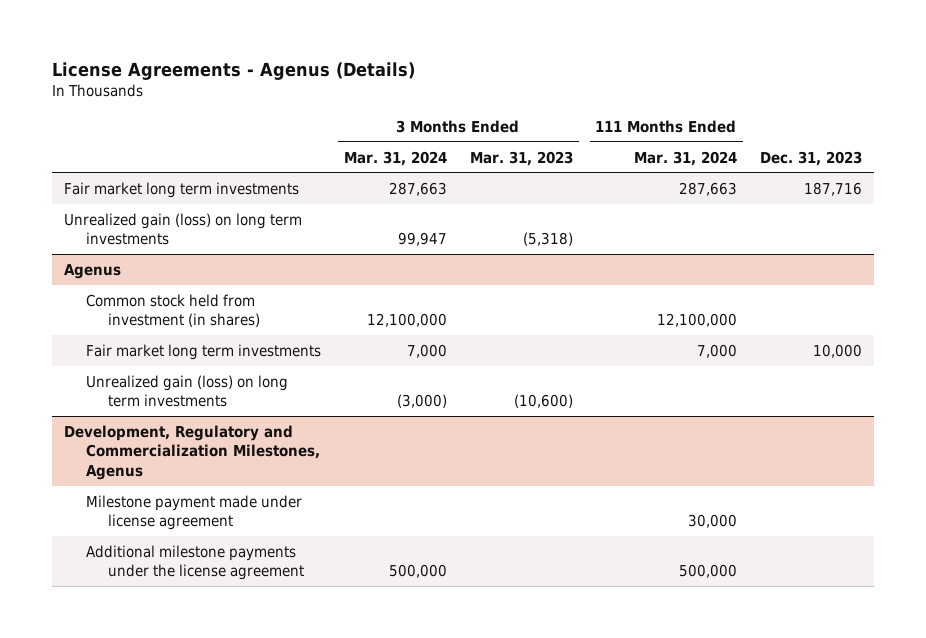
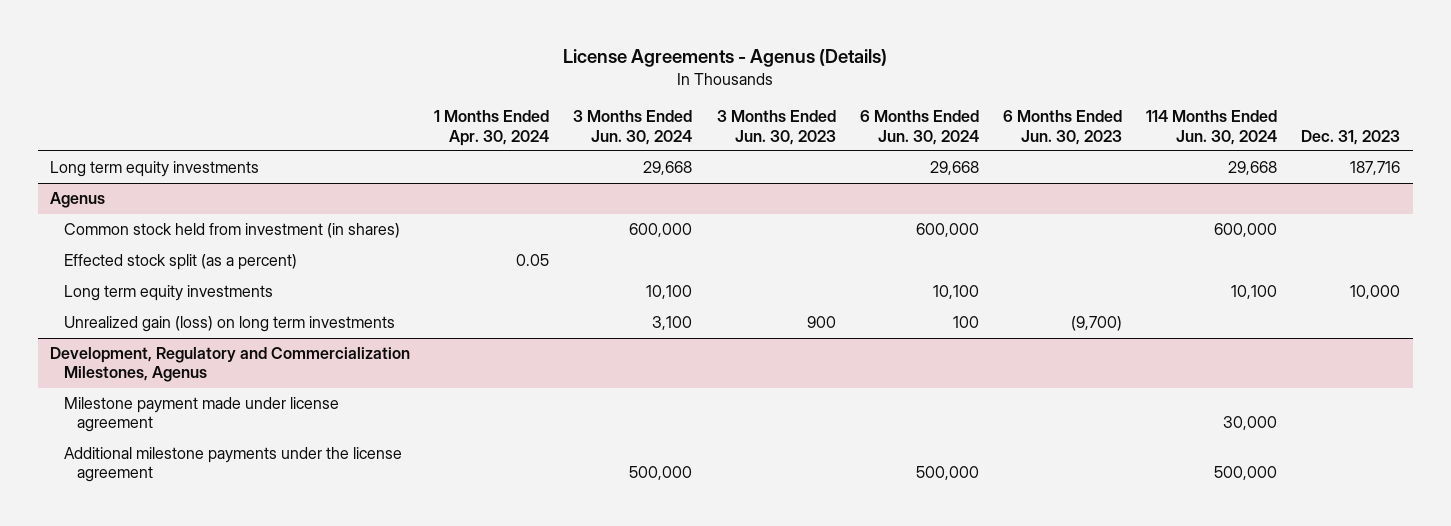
- | 3 Months Ended Mar. 31, 2024 | 3 Months Ended Mar. 31, 2023 | 111 Months Ended Mar. 31, 2024 | Dec. 31, 2023
+ | 1 Months Ended Apr. 30, 2024 | 3 Months Ended Jun. 30, 2024 | 3 Months Ended Jun. 30, 2023 | 6 Months Ended Jun. 30, 2024 | 6 Months Ended Jun. 30, 2023 | 114 Months Ended Jun. 30, 2024 | Dec. 31, 2023
- Fair market long term investments | 287,663 | | 287,663 | 187,716
- Unrealized gain (loss) on long term investments | 99,947 | (5,318) | |
+ Long term equity investments | | 29,668 | | 29,668 | | 29,668 | 187,716
@ Agenus
- Fair market long term investments | 7,000 | | 7,000 | 10,000
+ Effected stock split (as a percent) | 0.05 | | | | | |
+ Long term equity investments | | 10,100 | | 10,100 | | 10,100 | 10,000

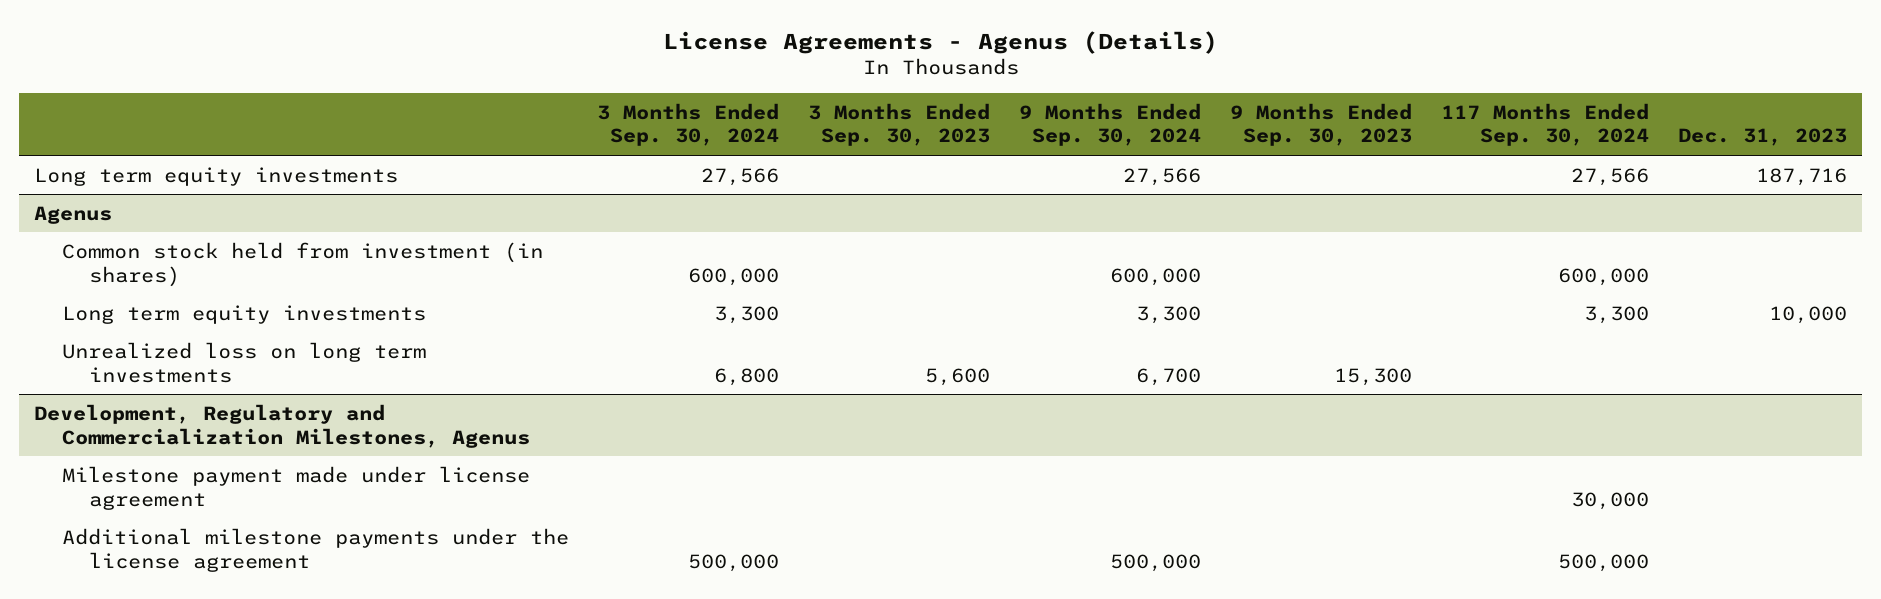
- | 1 Months Ended Apr. 30, 2024 | 3 Months Ended Jun. 30, 2024 | 3 Months Ended Jun. 30, 2023 | 6 Months Ended Jun. 30, 2024 | 6 Months Ended Jun. 30, 2023 | 114 Months Ended Jun. 30, 2024 | Dec. 31, 2023
+ | 3 Months Ended Sep. 30, 2024 | 3 Months Ended Sep. 30, 2023 | 9 Months Ended Sep. 30, 2024 | 9 Months Ended Sep. 30, 2023 | 117 Months Ended Sep. 30, 2024 | Dec. 31, 2023
@ Agenus
- Effected stock split (as a percent) | 0.05 | | | | | |
- Unrealized gain (loss) on long term investments | | 3,100 | 900 | 100 | (9,700) | |
+ Unrealized loss on long term investments | 6,800 | 5,600 | 6,700 | 15,300 | |

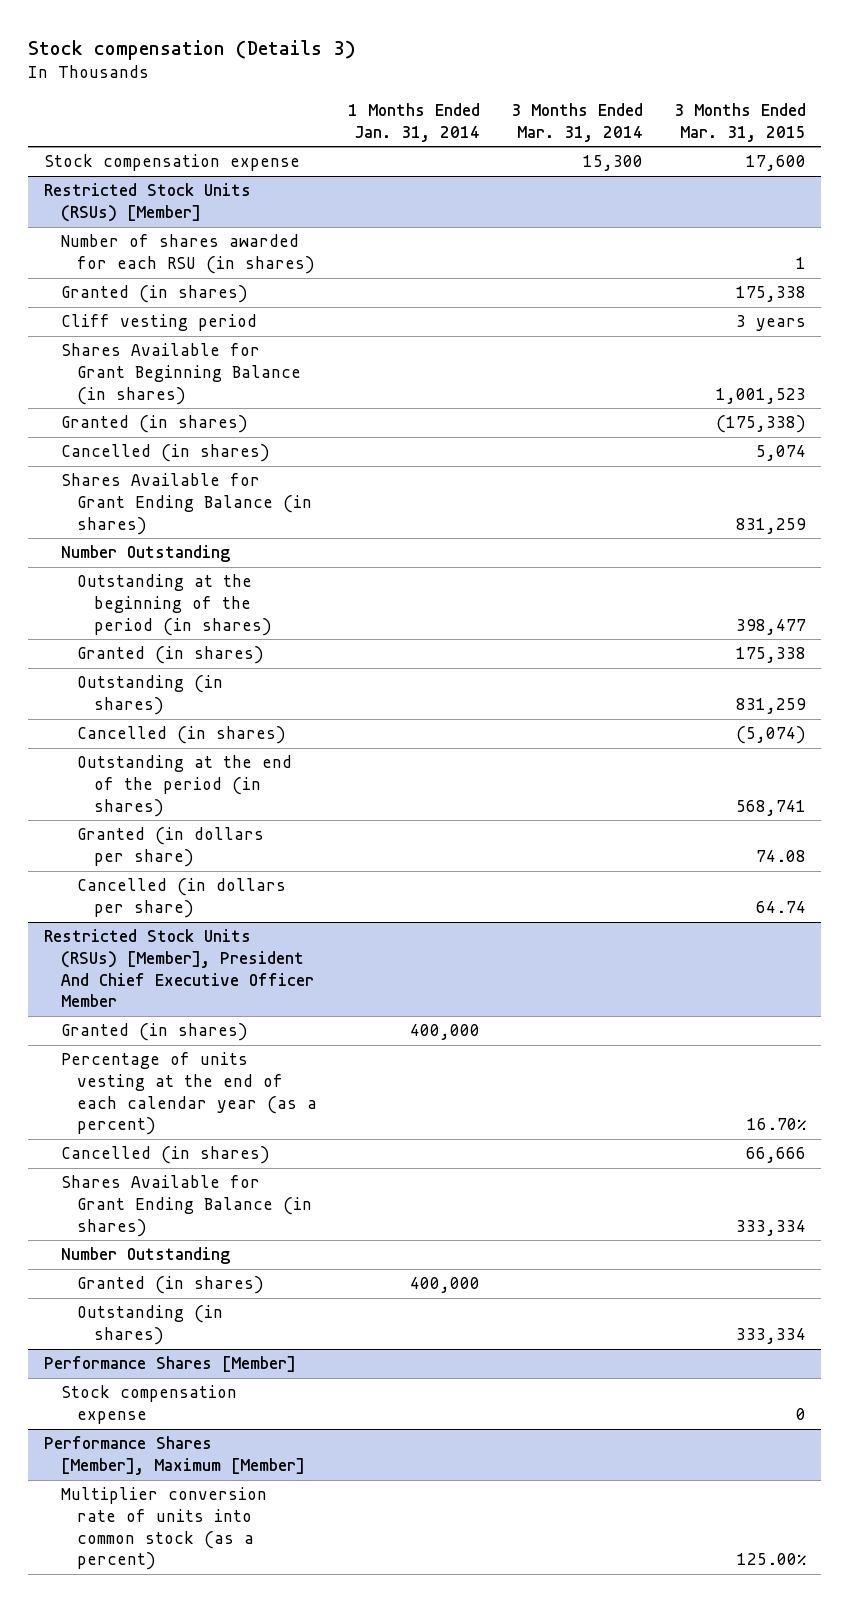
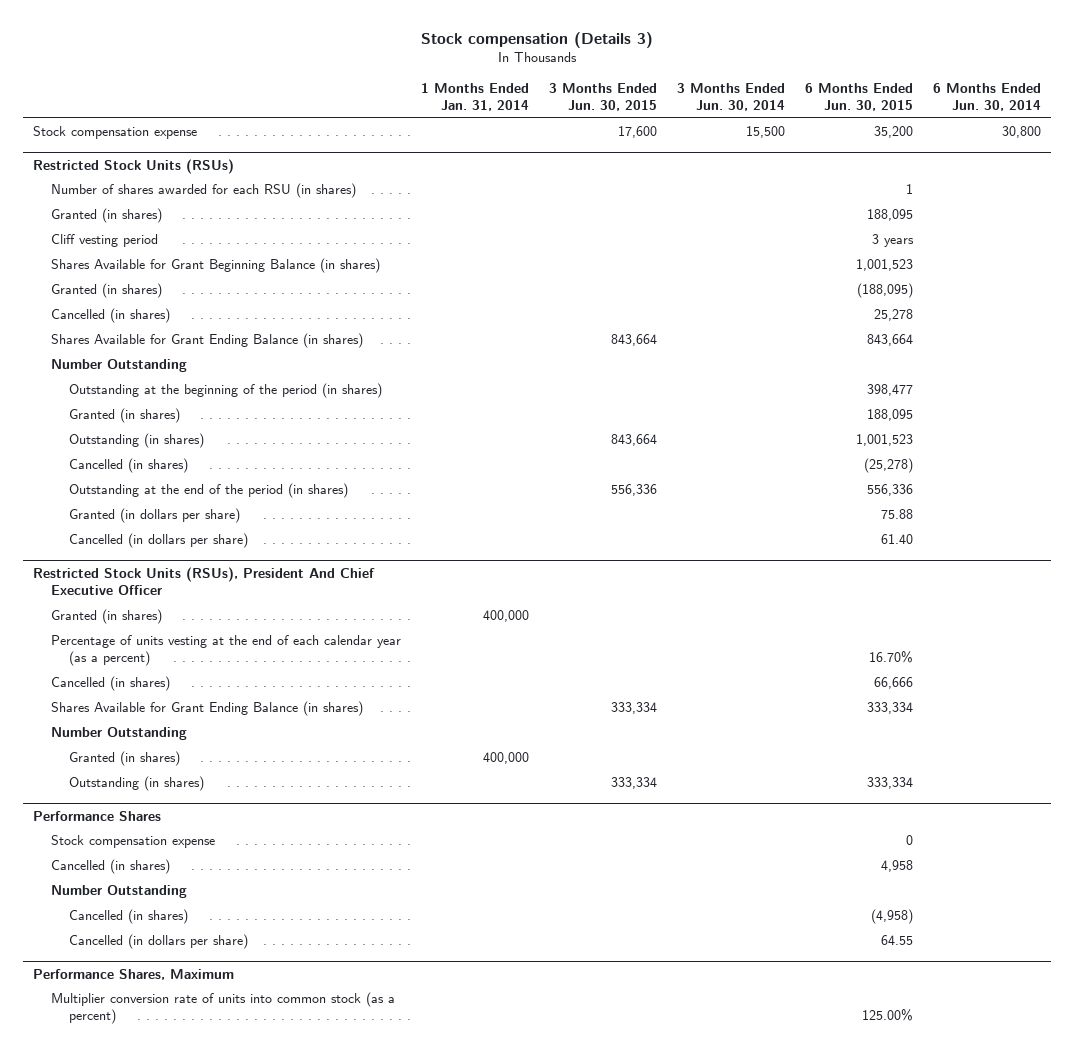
- | 1 Months Ended Jan. 31, 2014 | 3 Months Ended Mar. 31, 2014 | 3 Months Ended Mar. 31, 2015
+ | 1 Months Ended Jan. 31, 2014 | 3 Months Ended Jun. 30, 2015 | 3 Months Ended Jun. 30, 2014 | 6 Months Ended Jun. 30, 2015 | 6 Months Ended Jun. 30, 2014
- Restricted Stock Units (RSUs) [Member]
+ Restricted Stock Units (RSUs)
- Restricted Stock Units (RSUs) [Member], President And Chief Executive Officer Member
+ Restricted Stock Units (RSUs), President And Chief Executive Officer
- Performance Shares [Member]
+ Performance Shares
- Performance Shares [Member], Maximum [Member]
+ Cancelled (in shares) | | | | 4,958 |
+ Number Outstanding
+ Cancelled (in shares) | | | | (4,958) |
+ Cancelled (in dollars per share) | | | | 64.55 |
+ Performance Shares, Maximum

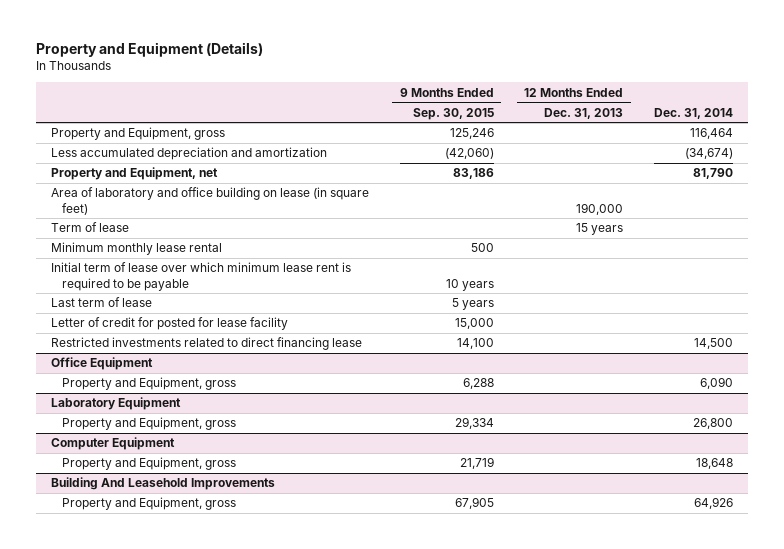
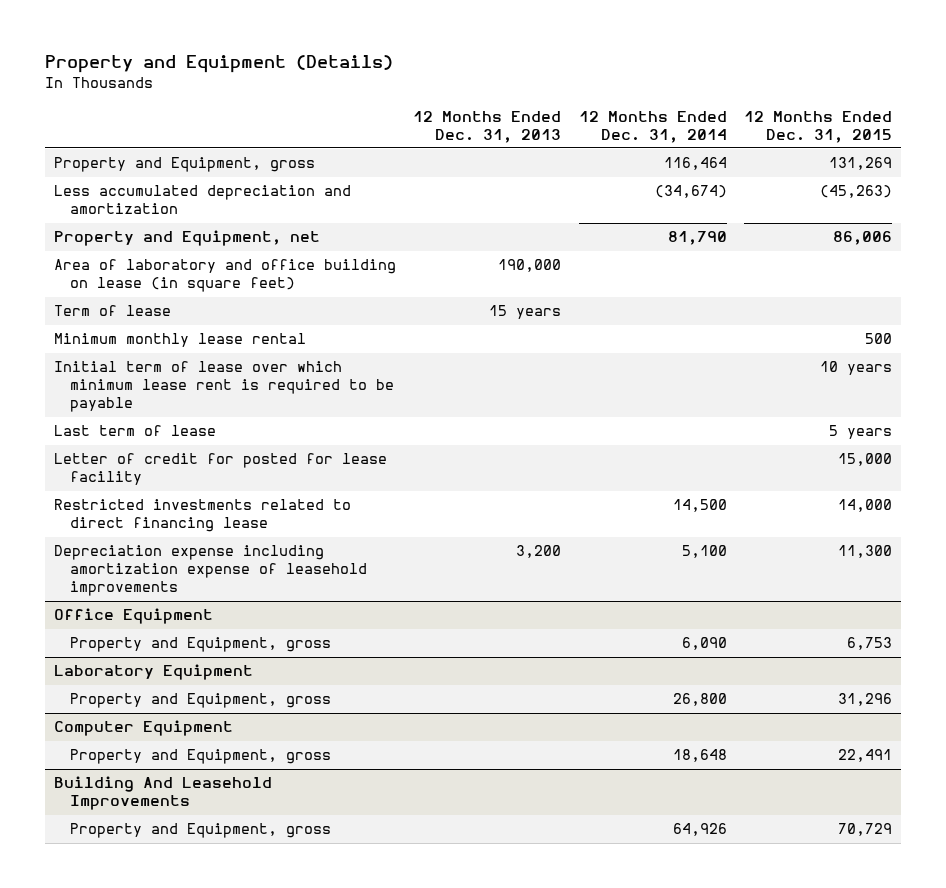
- | 9 Months Ended Sep. 30, 2015 | 12 Months Ended Dec. 31, 2013 | Dec. 31, 2014
+ | 12 Months Ended Dec. 31, 2013 | 12 Months Ended Dec. 31, 2014 | 12 Months Ended Dec. 31, 2015
+ Depreciation expense including amortization expense of leasehold improvements | 3,200 | 5,100 | 11,300

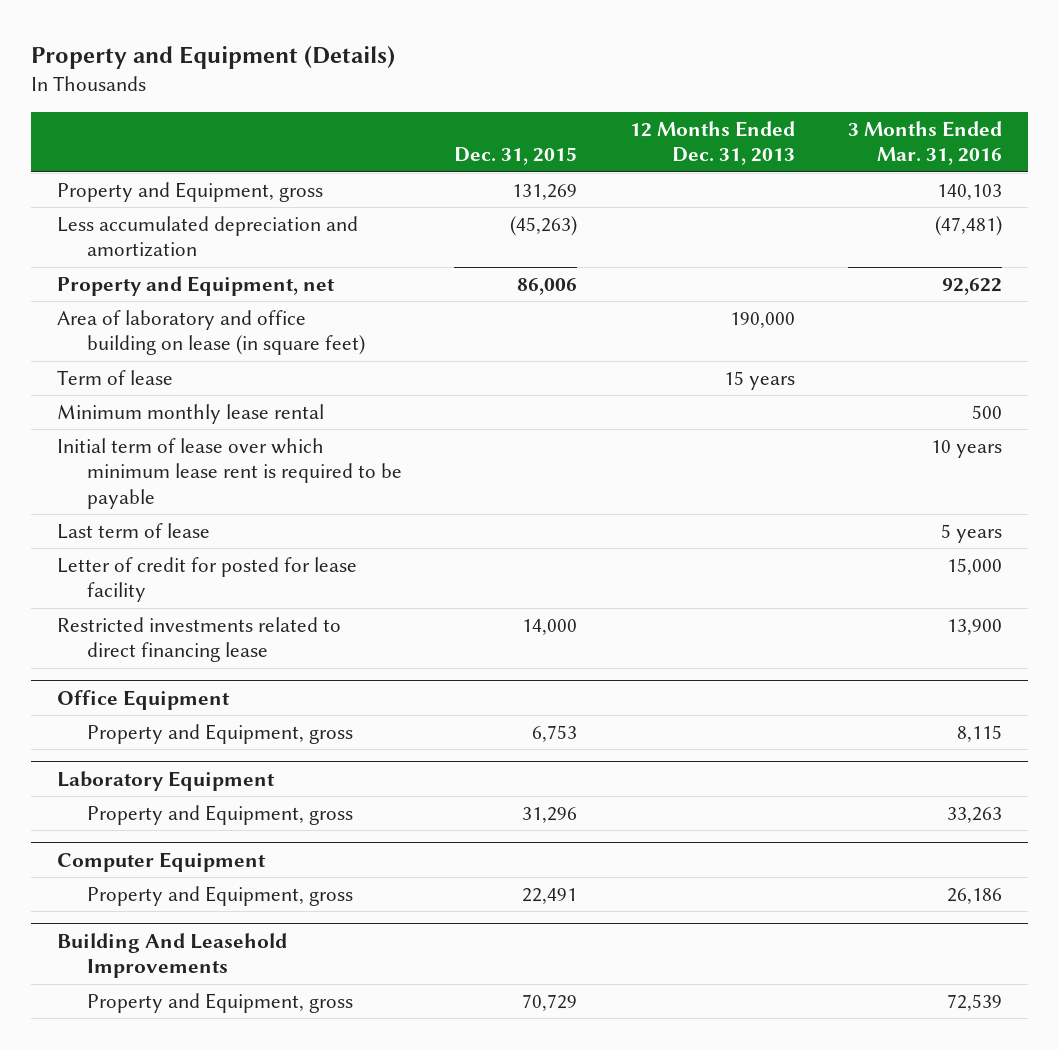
- | 12 Months Ended Dec. 31, 2013 | 12 Months Ended Dec. 31, 2014 | 12 Months Ended Dec. 31, 2015
+ | Dec. 31, 2015 | 12 Months Ended Dec. 31, 2013 | 3 Months Ended Mar. 31, 2016
- Depreciation expense including amortization expense of leasehold improvements | 3,200 | 5,100 | 11,300

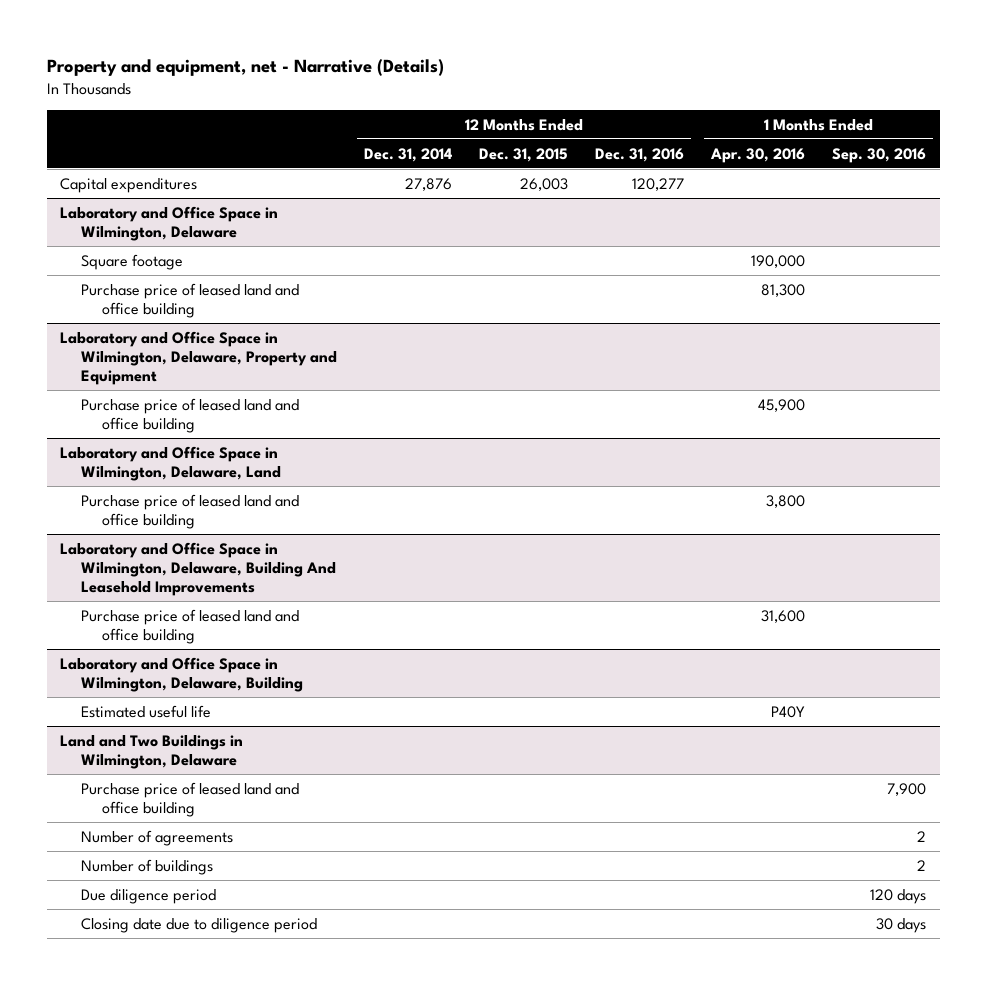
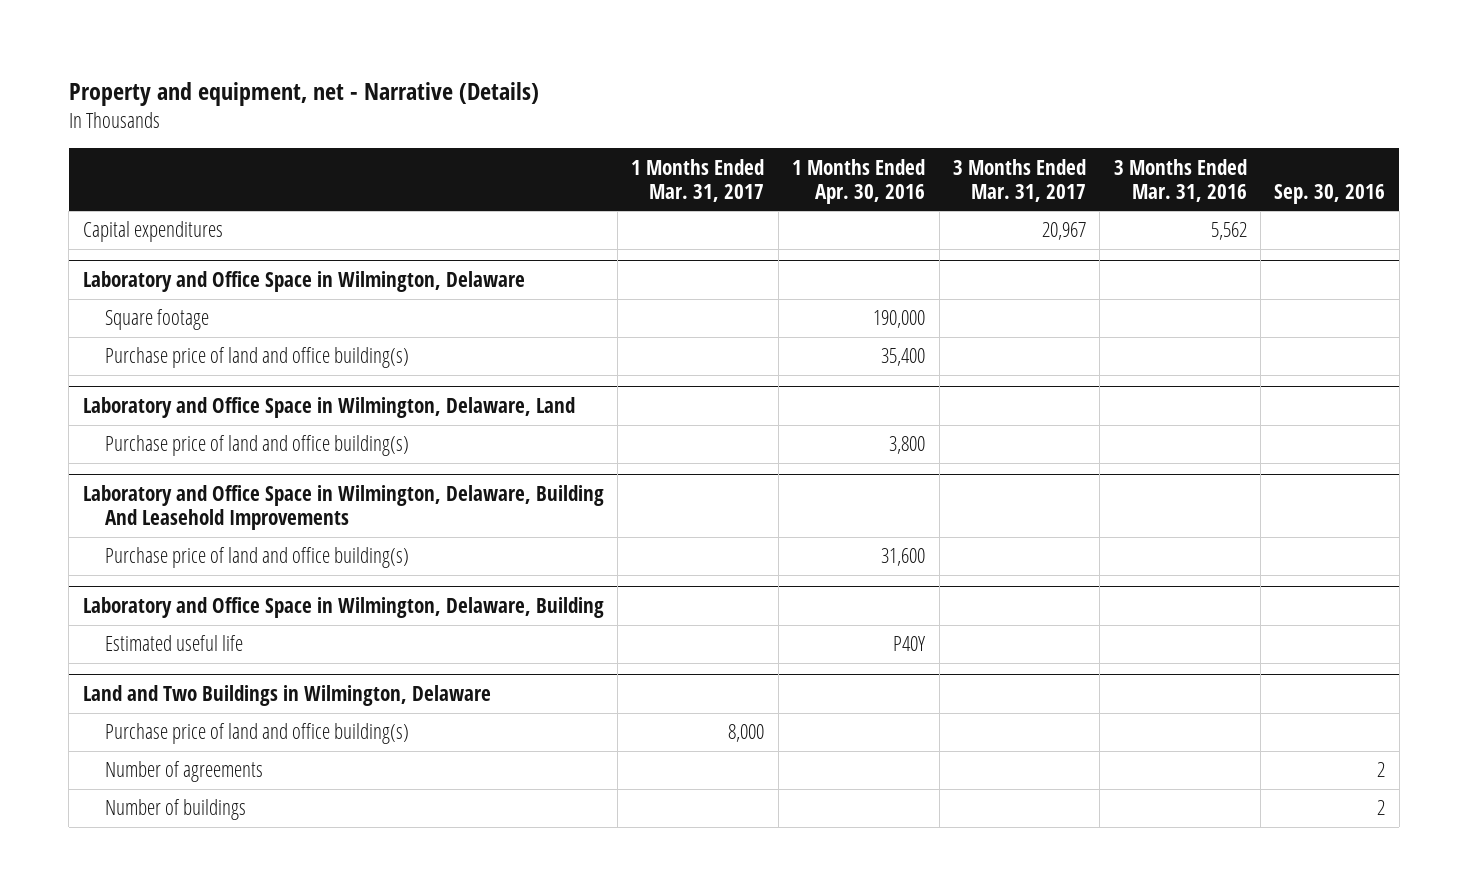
- | 12 Months Ended Dec. 31, 2014 | 12 Months Ended Dec. 31, 2015 | 12 Months Ended Dec. 31, 2016 | 1 Months Ended Apr. 30, 2016 | 1 Months Ended Sep. 30, 2016
+ | 1 Months Ended Mar. 31, 2017 | 1 Months Ended Apr. 30, 2016 | 3 Months Ended Mar. 31, 2017 | 3 Months Ended Mar. 31, 2016 | Sep. 30, 2016
@ Laboratory and Office Space in Wilmington, Delaware
- Purchase price of leased land and office building | | | | 81,300 |
- Laboratory and Office Space in Wilmington, Delaware, Property and Equipment
- Purchase price of leased land and office building | | | | 45,900 |
@ Laboratory and Office Space in Wilmington, Delaware
+ Purchase price of land and office building(s) | | 35,400 | | |
@ Laboratory and Office Space in Wilmington, Delaware, Land
- Purchase price of leased land and office building | | | | 3,800 |
+ Purchase price of land and office building(s) | | 3,800 | | |
@ Laboratory and Office Space in Wilmington, Delaware, Building And Leasehold Improvements
- Purchase price of leased land and office building | | | | 31,600 |
+ Purchase price of land and office building(s) | | 31,600 | | |
@ Land and Two Buildings in Wilmington, Delaware
- Purchase price of leased land and office building | | | | | 7,900
+ Purchase price of land and office building(s) | 8,000 | | | |
- Due diligence period | | | | | 120 days
- Closing date due to diligence period | | | | | 30 days

